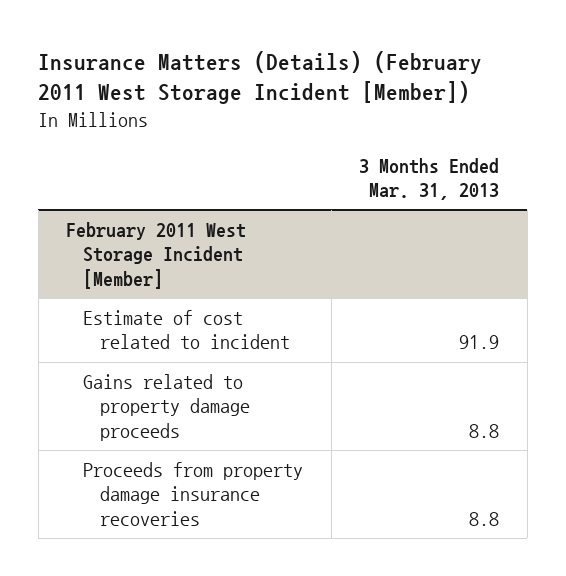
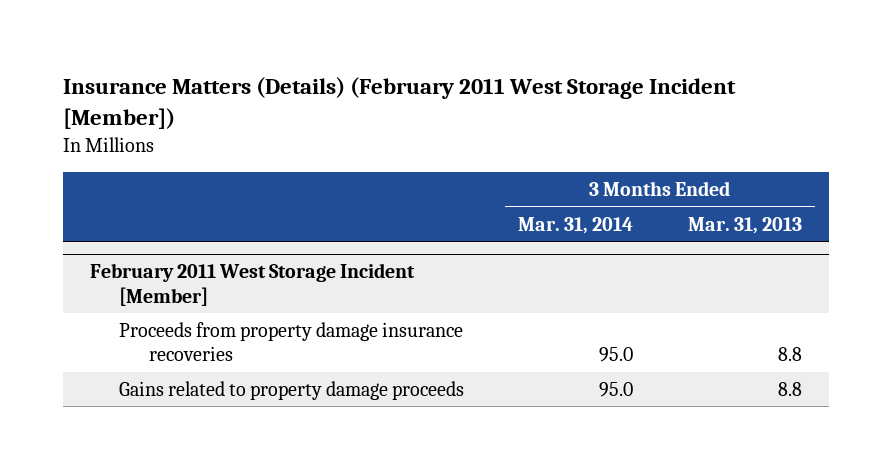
- | 3 Months Ended Mar. 31, 2013
+ | 3 Months Ended Mar. 31, 2014 | 3 Months Ended Mar. 31, 2013
@ February 2011 West Storage Incident [Member]
- Estimate of cost related to incident | 91.9
moved down: Gains related to property damage proceeds | 95.0 | 8.8

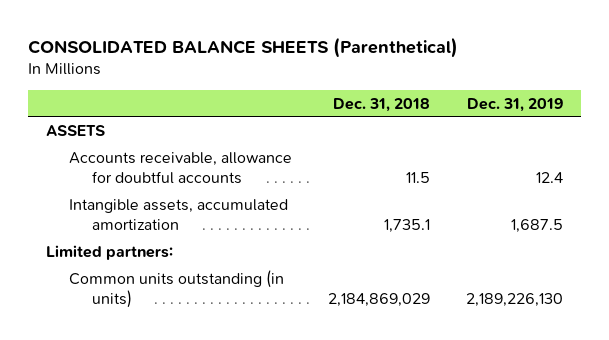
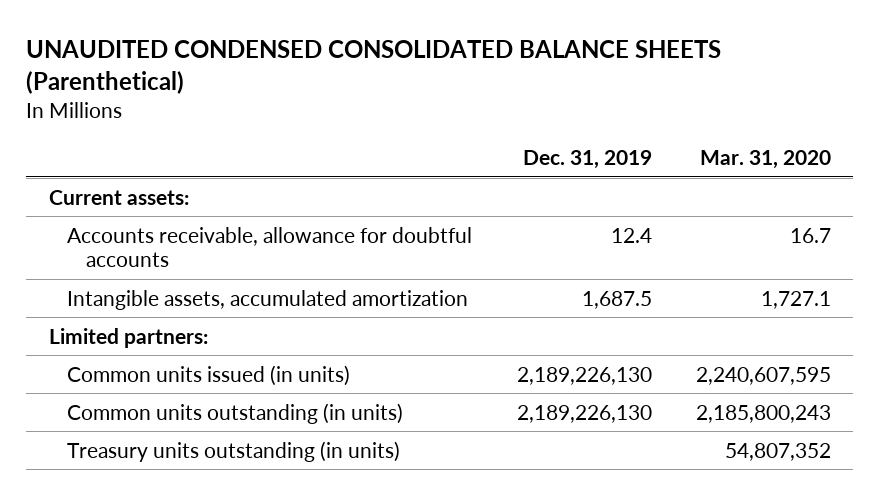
- CONSOLIDATED BALANCE SHEETS (Parenthetical)
+ UNAUDITED CONDENSED CONSOLIDATED BALANCE SHEETS (Parenthetical)
- | Dec. 31, 2018 | Dec. 31, 2019
+ | Dec. 31, 2019 | Mar. 31, 2020
- ASSETS
+ Current assets:
+ Common units issued (in units) | 2,189,226,130 | 2,240,607,595
+ Treasury units outstanding (in units) | | 54,807,352

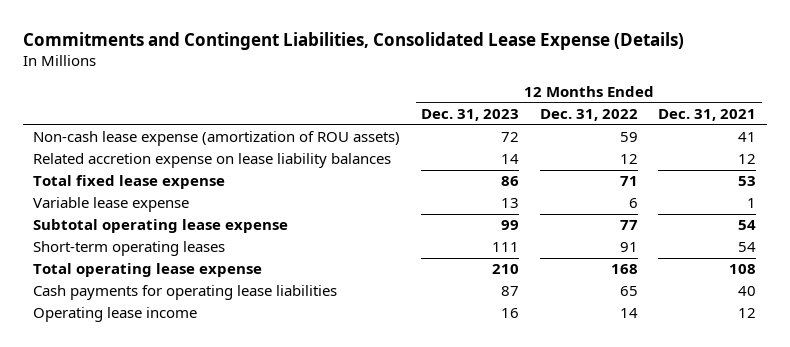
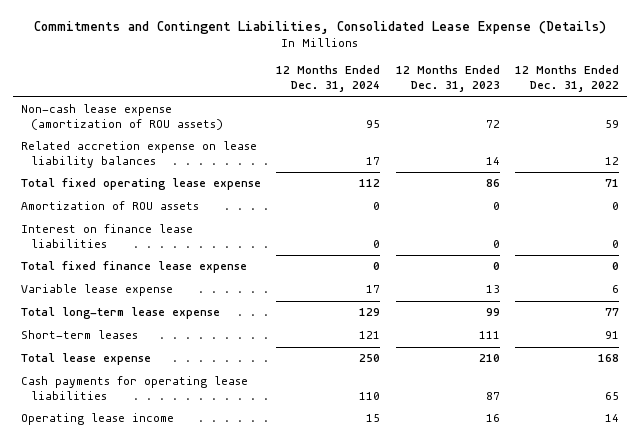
- | 12 Months Ended Dec. 31, 2023 | 12 Months Ended Dec. 31, 2022 | 12 Months Ended Dec. 31, 2021
+ | 12 Months Ended Dec. 31, 2024 | 12 Months Ended Dec. 31, 2023 | 12 Months Ended Dec. 31, 2022
- Total fixed lease expense | 86 | 71 | 53
+ Total fixed operating lease expense | 112 | 86 | 71
+ Amortization of ROU assets | 0 | 0 | 0
+ Interest on finance lease liabilities | 0 | 0 | 0
+ Total fixed finance lease expense | 0 | 0 | 0
- Subtotal operating lease expense | 99 | 77 | 54
- Short-term operating leases | 111 | 91 | 54
- Total operating lease expense | 210 | 168 | 108
+ Total long-term lease expense | 129 | 99 | 77
+ Short-term leases | 121 | 111 | 91
+ Total lease expense | 250 | 210 | 168

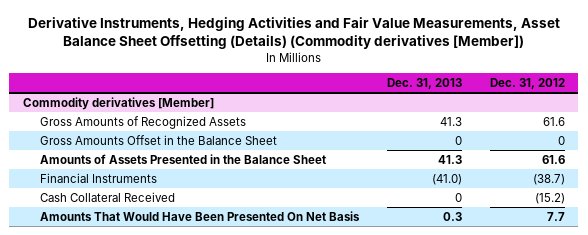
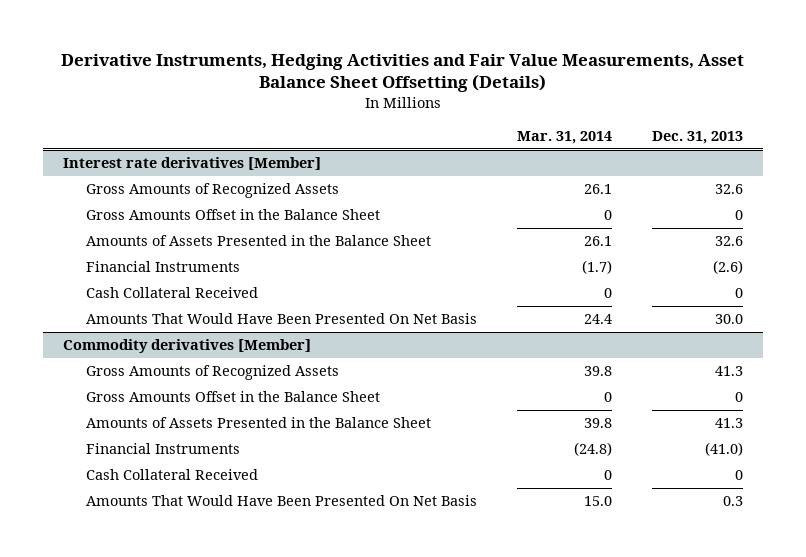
- Derivative Instruments, Hedging Activities and Fair Value Measurements, Asset Balance Sheet Offsetting (Details) (Commodity derivatives [Member])
+ Derivative Instruments, Hedging Activities and Fair Value Measurements, Asset Balance Sheet Offsetting (Details)
- | Dec. 31, 2013 | Dec. 31, 2012
+ | Mar. 31, 2014 | Dec. 31, 2013
+ Interest rate derivatives [Member]
+ Gross Amounts of Recognized Assets | 26.1 | 32.6
+ Gross Amounts Offset in the Balance Sheet | 0 | 0
+ Amounts of Assets Presented in the Balance Sheet | 26.1 | 32.6
+ Financial Instruments | (1.7) | (2.6)
+ Cash Collateral Received | 0 | 0
+ Amounts That Would Have Been Presented On Net Basis | 24.4 | 30.0

